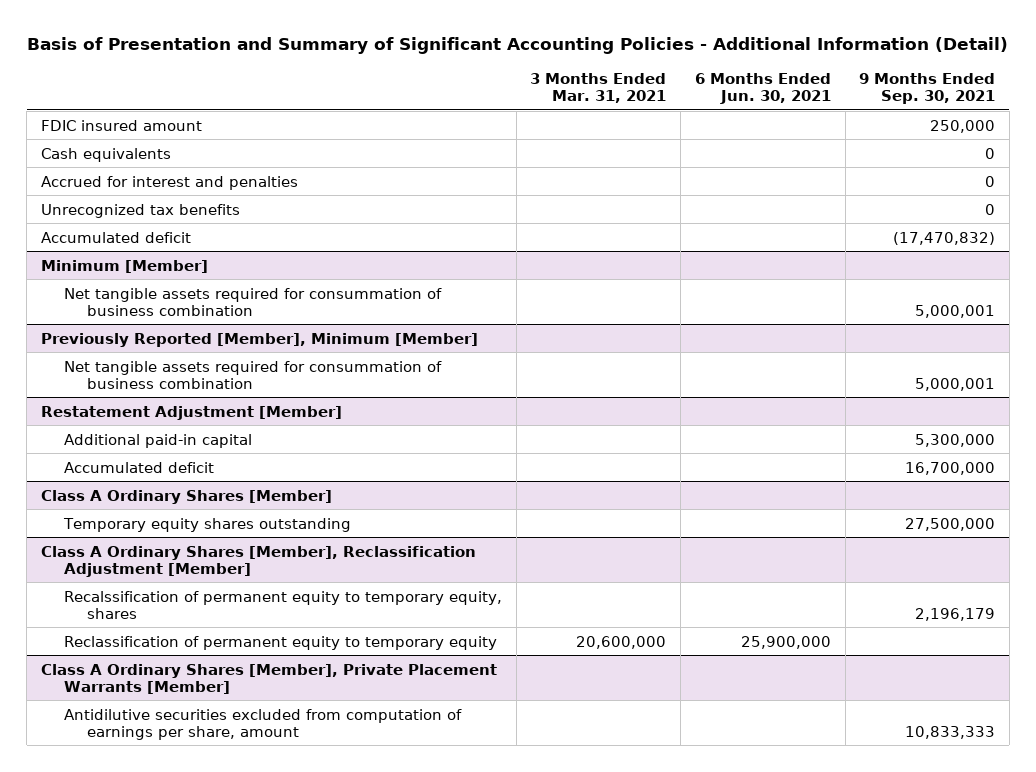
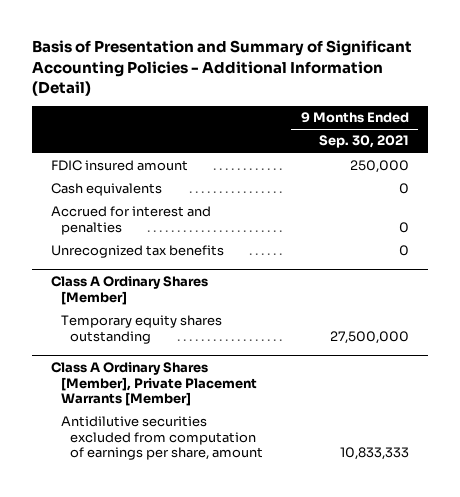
- | 3 Months Ended Mar. 31, 2021 | 6 Months Ended Jun. 30, 2021 | 9 Months Ended Sep. 30, 2021
+ | 9 Months Ended Sep. 30, 2021
- Accumulated deficit | | | (17,470,832)
- Minimum [Member]
- Net tangible assets required for consummation of business combination | | | 5,000,001
- Previously Reported [Member], Minimum [Member]
- Net tangible assets required for consummation of business combination | | | 5,000,001
- Restatement Adjustment [Member]
- Additional paid-in capital | | | 5,300,000
- Accumulated deficit | | | 16,700,000
- Class A Ordinary Shares [Member], Reclassification Adjustment [Member]
- Recalssification of permanent equity to temporary equity, shares | | | 2,196,179
- Reclassification of permanent equity to temporary equity | 20,600,000 | 25,900,000 |

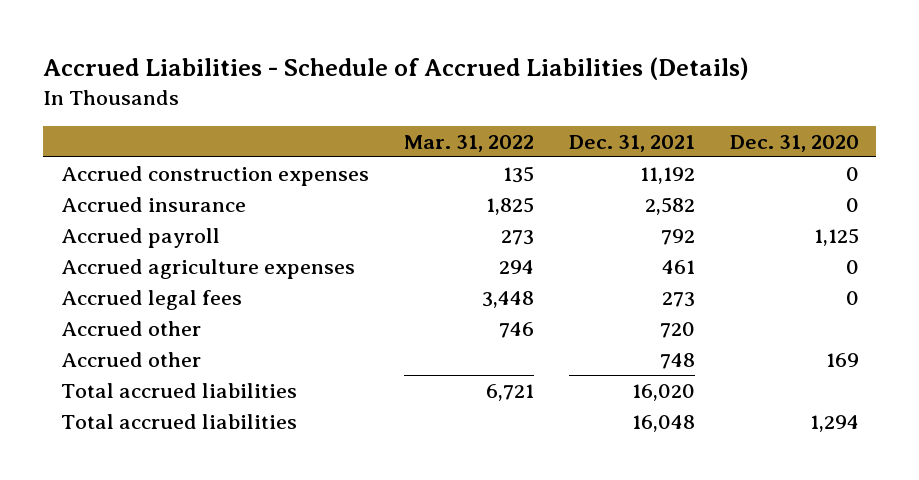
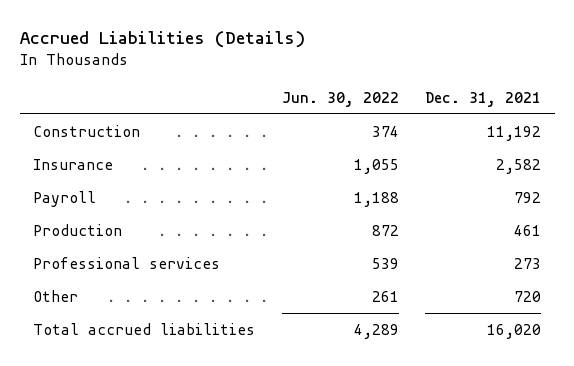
- Accrued Liabilities - Schedule of Accrued Liabilities (Details)
+ Accrued Liabilities (Details)
- | Mar. 31, 2022 | Dec. 31, 2021 | Dec. 31, 2020
+ | Jun. 30, 2022 | Dec. 31, 2021
- Accrued construction expenses | 135 | 11,192 | 0
- Accrued insurance | 1,825 | 2,582 | 0
- Accrued payroll | 273 | 792 | 1,125
- Accrued agriculture expenses | 294 | 461 | 0
- Accrued legal fees | 3,448 | 273 | 0
- Accrued other | 746 | 720 |
- Accrued other | | 748 | 169
+ Construction | 374 | 11,192
+ Insurance | 1,055 | 2,582
+ Payroll | 1,188 | 792
+ Production | 872 | 461
+ Professional services | 539 | 273
+ Other | 261 | 720
- Total accrued liabilities | | 16,048 | 1,294

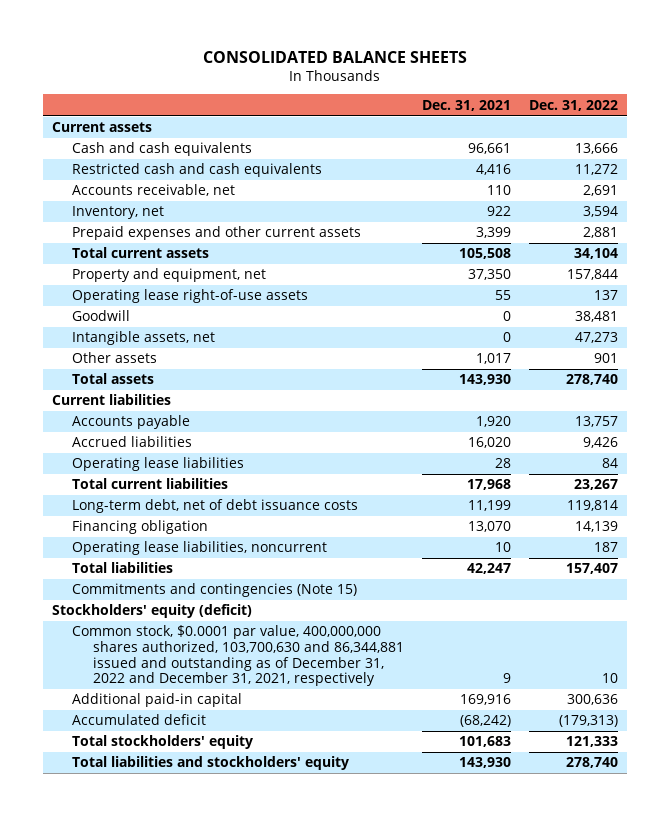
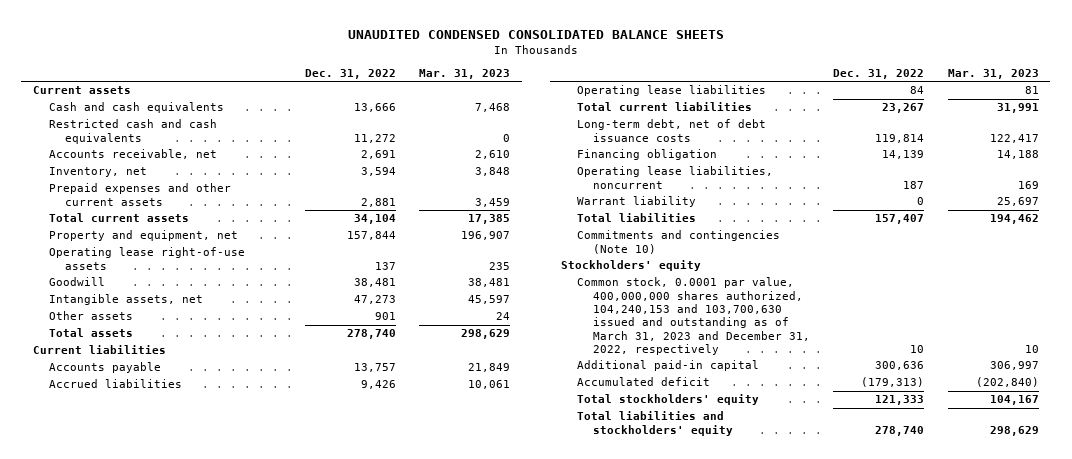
- CONSOLIDATED BALANCE SHEETS
+ UNAUDITED CONDENSED CONSOLIDATED BALANCE SHEETS
- | Dec. 31, 2021 | Dec. 31, 2022
+ | Dec. 31, 2022 | Mar. 31, 2023
+ Warrant liability | 0 | 25,697
- Commitments and contingencies (Note 15)
- Stockholders' equity (deficit)
- Common stock, $0.0001 par value, 400,000,000 shares authorized, 103,700,630 and 86,344,881 issued and outstanding as of December 31, 2022 and December 31, 2021, respectively | 9 | 10
+ Commitments and contingencies (Note 10)
+ Stockholders' equity
+ Common stock, 0.0001 par value, 400,000,000 shares authorized, 104,240,153 and 103,700,630 issued and outstanding as of March 31, 2023 and December 31, 2022, respectively | 10 | 10

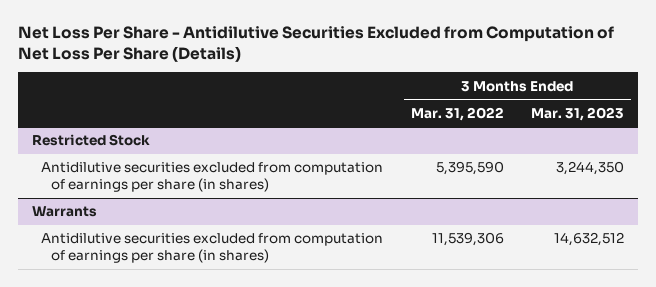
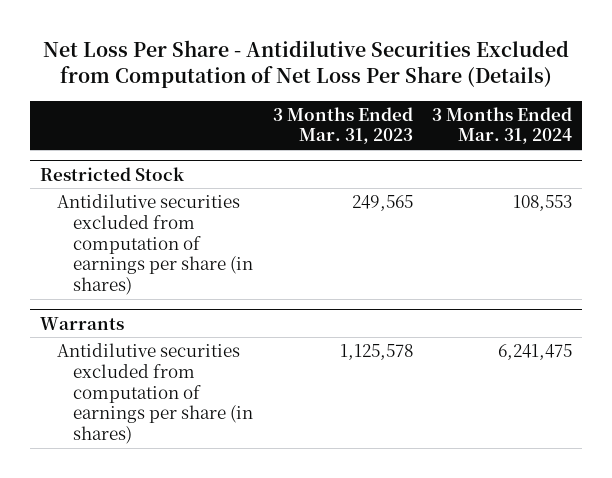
- | 3 Months Ended Mar. 31, 2022 | 3 Months Ended Mar. 31, 2023
+ | 3 Months Ended Mar. 31, 2023 | 3 Months Ended Mar. 31, 2024
@ Restricted Stock
- Antidilutive securities excluded from computation of earnings per share (in shares) | 5,395,590 | 3,244,350
+ Antidilutive securities excluded from computation of earnings per share (in shares) | 249,565 | 108,553
@ Warrants
- Antidilutive securities excluded from computation of earnings per share (in shares) | 11,539,306 | 14,632,512
+ Antidilutive securities excluded from computation of earnings per share (in shares) | 1,125,578 | 6,241,475

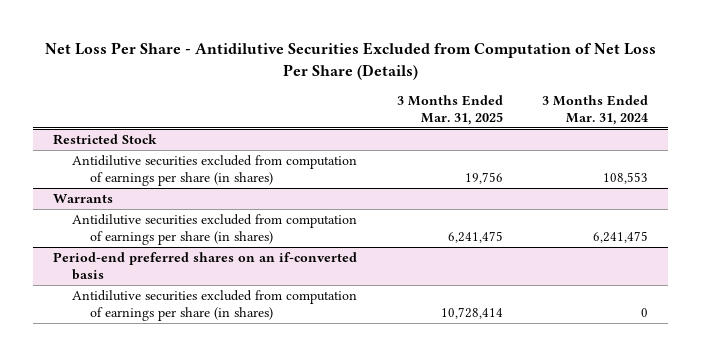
- | 3 Months Ended Mar. 31, 2023 | 3 Months Ended Mar. 31, 2024
+ | 3 Months Ended Mar. 31, 2025 | 3 Months Ended Mar. 31, 2024
+ Period-end preferred shares on an if-converted basis
+ Antidilutive securities excluded from computation of earnings per share (in shares) | 10,728,414 | 0

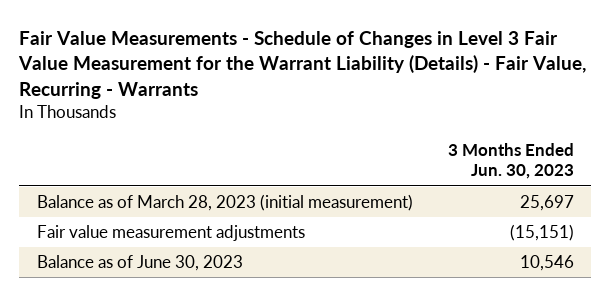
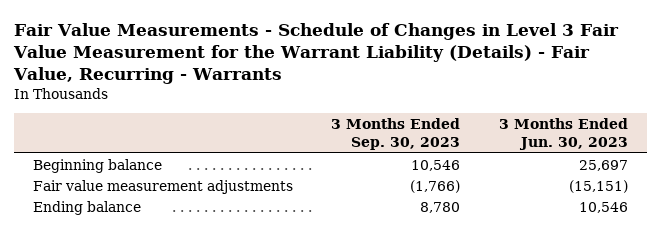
- | 3 Months Ended Jun. 30, 2023
+ | 3 Months Ended Sep. 30, 2023 | 3 Months Ended Jun. 30, 2023
- Balance as of March 28, 2023 (initial measurement) | 25,697
+ Beginning balance | 10,546 | 25,697
- Balance as of June 30, 2023 | 10,546
+ Ending balance | 8,780 | 10,546

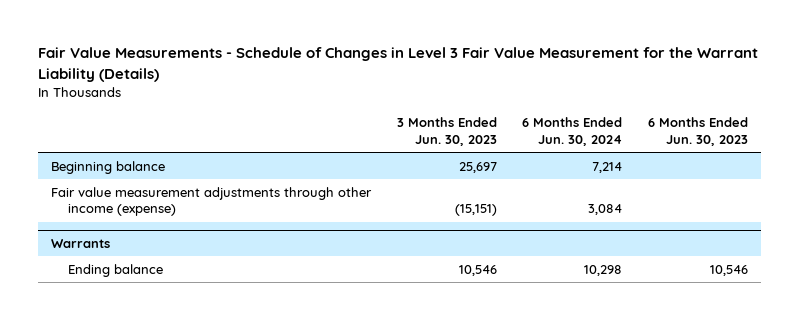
- Fair Value Measurements - Schedule of Changes in Level 3 Fair Value Measurement for the Warrant Liability (Details) - Fair Value, Recurring - Warrants
+ Fair Value Measurements - Schedule of Changes in Level 3 Fair Value Measurement for the Warrant Liability (Details)
- | 3 Months Ended Sep. 30, 2023 | 3 Months Ended Jun. 30, 2023
+ | 3 Months Ended Jun. 30, 2023 | 6 Months Ended Jun. 30, 2024 | 6 Months Ended Jun. 30, 2023
- Fair value measurement adjustments | (1,766) | (15,151)
+ Fair value measurement adjustments through other income (expense) | (15,151) | 3,084 |
+ Warrants

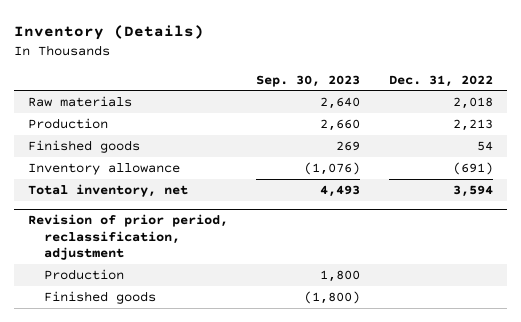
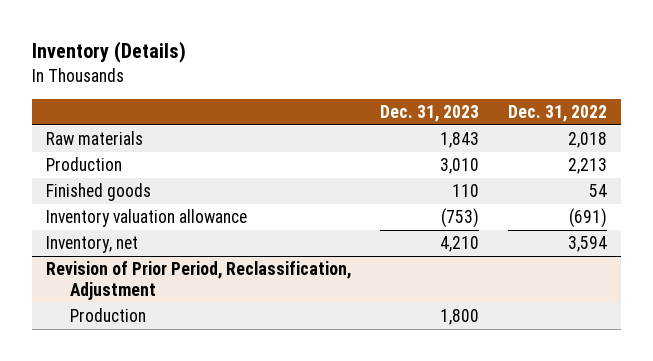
- | Sep. 30, 2023 | Dec. 31, 2022
+ | Dec. 31, 2023 | Dec. 31, 2022
- Inventory allowance | (1,076) | (691)
- Total inventory, net | 4,493 | 3,594
- Revision of prior period, reclassification, adjustment
+ Inventory valuation allowance | (753) | (691)
+ Inventory, net | 4,210 | 3,594
+ Revision of Prior Period, Reclassification, Adjustment
- Finished goods | (1,800) |

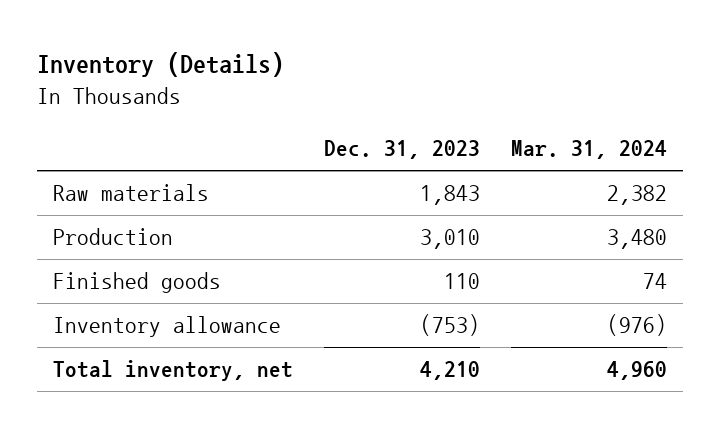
- | Dec. 31, 2023 | Dec. 31, 2022
+ | Dec. 31, 2023 | Mar. 31, 2024
- Inventory valuation allowance | (753) | (691)
- Inventory, net | 4,210 | 3,594
- Revision of Prior Period, Reclassification, Adjustment
- Production | 1,800 |
+ Inventory allowance | (753) | (976)
+ Total inventory, net | 4,210 | 4,960

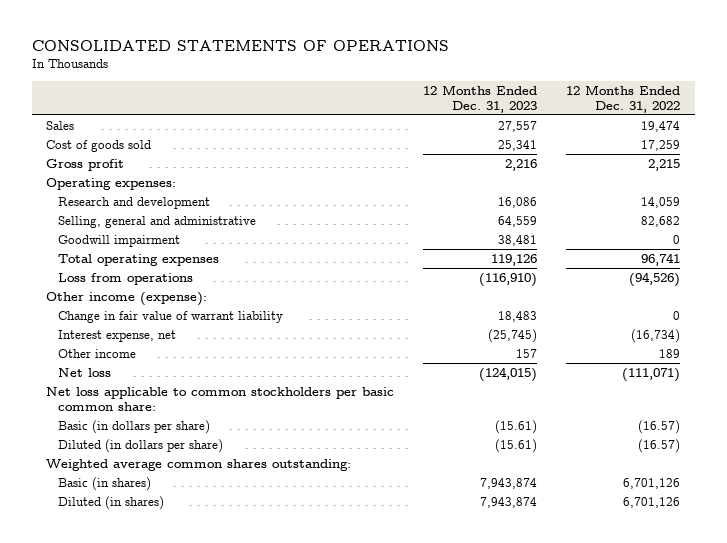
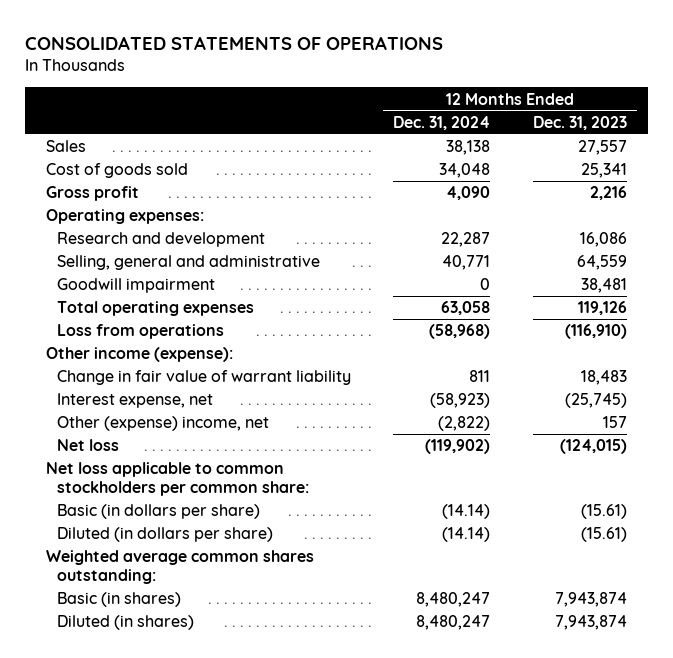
- | 12 Months Ended Dec. 31, 2023 | 12 Months Ended Dec. 31, 2022
+ | 12 Months Ended Dec. 31, 2024 | 12 Months Ended Dec. 31, 2023
- Other income | 157 | 189
+ Other (expense) income, net | (2,822) | 157
- Net loss applicable to common stockholders per basic common share:
+ Net loss applicable to common stockholders per common share:

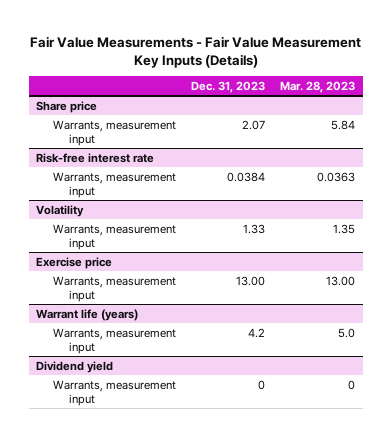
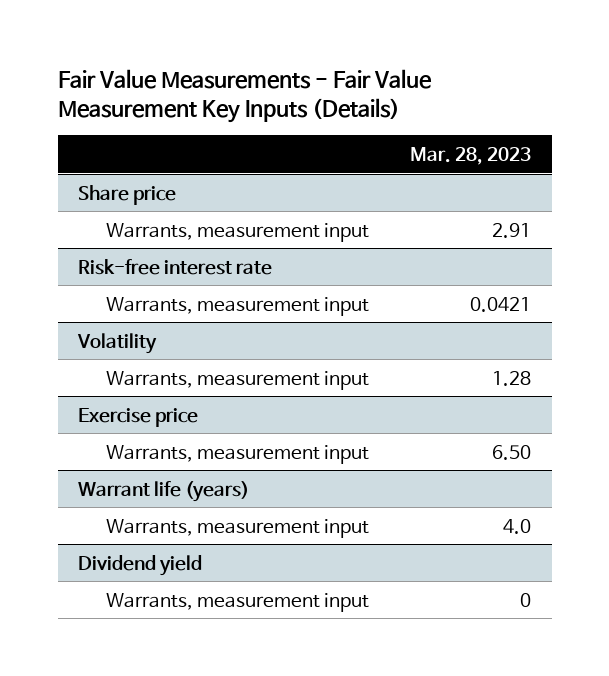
- | Dec. 31, 2023 | Mar. 28, 2023
+ | Mar. 28, 2023
@ Share price
- Warrants, measurement input | 2.07 | 5.84
+ Warrants, measurement input | 2.91
@ Risk-free interest rate
- Warrants, measurement input | 0.0384 | 0.0363
+ Warrants, measurement input | 0.0421
@ Volatility
- Warrants, measurement input | 1.33 | 1.35
+ Warrants, measurement input | 1.28
@ Exercise price
- Warrants, measurement input | 13.00 | 13.00
+ Warrants, measurement input | 6.50
@ Warrant life (years)
- Warrants, measurement input | 4.2 | 5.0
+ Warrants, measurement input | 4.0

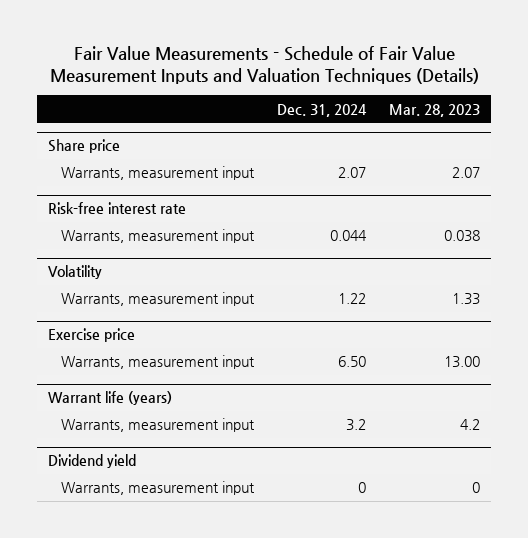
- Fair Value Measurements - Fair Value Measurement Key Inputs (Details)
+ Fair Value Measurements - Schedule of Fair Value Measurement Inputs and Valuation Techniques (Details)
- | Mar. 28, 2023
+ | Dec. 31, 2024 | Mar. 28, 2023
@ Share price
- Warrants, measurement input | 2.91
+ Warrants, measurement input | 2.07 | 2.07
@ Risk-free interest rate
- Warrants, measurement input | 0.0421
+ Warrants, measurement input | 0.044 | 0.038
@ Volatility
- Warrants, measurement input | 1.28
+ Warrants, measurement input | 1.22 | 1.33
@ Exercise price
- Warrants, measurement input | 6.50
+ Warrants, measurement input | 6.50 | 13.00
@ Warrant life (years)
- Warrants, measurement input | 4.0
+ Warrants, measurement input | 3.2 | 4.2

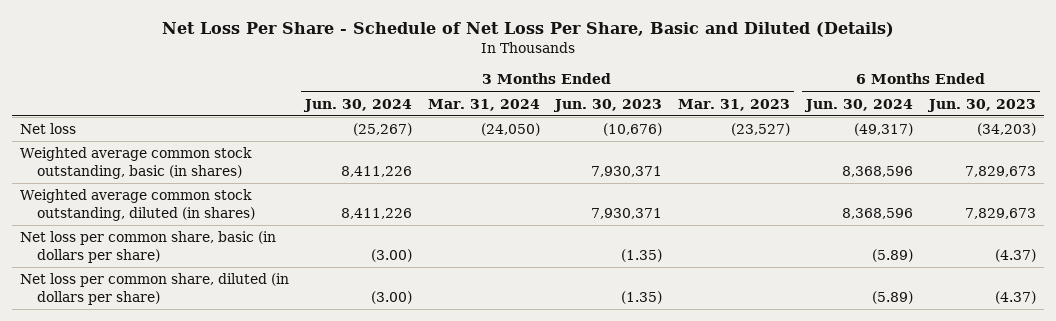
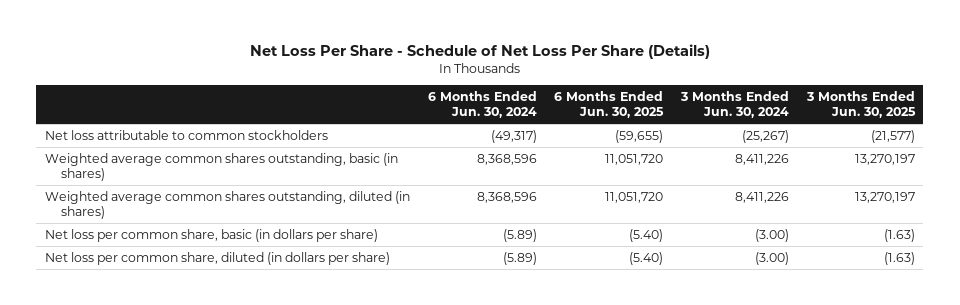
- Net Loss Per Share - Schedule of Net Loss Per Share, Basic and Diluted (Details)
+ Net Loss Per Share - Schedule of Net Loss Per Share (Details)
- | 3 Months Ended Jun. 30, 2024 | 3 Months Ended Mar. 31, 2024 | 3 Months Ended Jun. 30, 2023 | 3 Months Ended Mar. 31, 2023 | 6 Months Ended Jun. 30, 2024 | 6 Months Ended Jun. 30, 2023
+ | 6 Months Ended Jun. 30, 2024 | 6 Months Ended Jun. 30, 2025 | 3 Months Ended Jun. 30, 2024 | 3 Months Ended Jun. 30, 2025
- Net loss | (25,267) | (24,050) | (10,676) | (23,527) | (49,317) | (34,203)
- Weighted average common stock outstanding, basic (in shares) | 8,411,226 | | 7,930,371 | | 8,368,596 | 7,829,673
- Weighted average common stock outstanding, diluted (in shares) | 8,411,226 | | 7,930,371 | | 8,368,596 | 7,829,673
+ Net loss attributable to common stockholders | (49,317) | (59,655) | (25,267) | (21,577)
+ Weighted average common shares outstanding, basic (in shares) | 8,368,596 | 11,051,720 | 8,411,226 | 13,270,197
+ Weighted average common shares outstanding, diluted (in shares) | 8,368,596 | 11,051,720 | 8,411,226 | 13,270,197

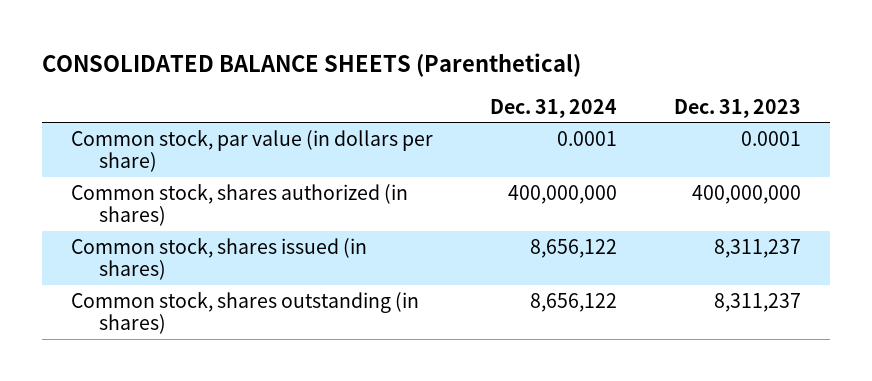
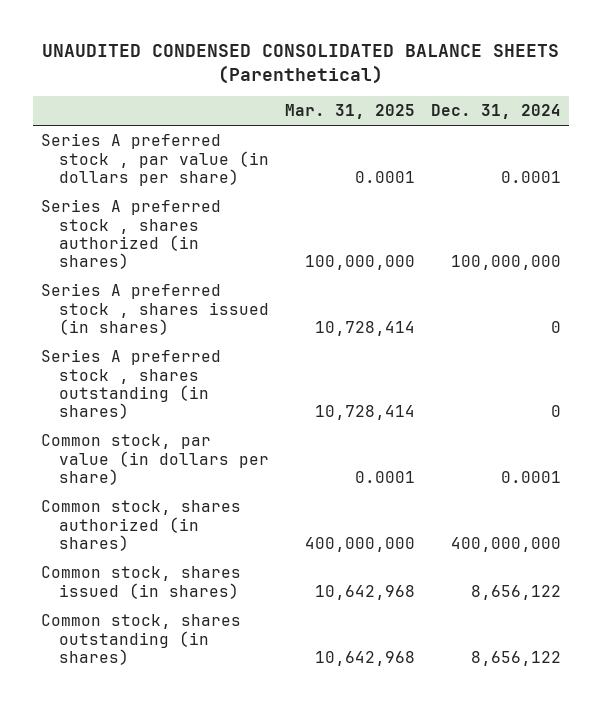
- CONSOLIDATED BALANCE SHEETS (Parenthetical)
+ UNAUDITED CONDENSED CONSOLIDATED BALANCE SHEETS (Parenthetical)
- | Dec. 31, 2024 | Dec. 31, 2023
+ | Mar. 31, 2025 | Dec. 31, 2024
+ Series A preferred stock , par value (in dollars per share) | 0.0001 | 0.0001
+ Series A preferred stock , shares authorized (in shares) | 100,000,000 | 100,000,000
+ Series A preferred stock , shares issued (in shares) | 10,728,414 | 0
+ Series A preferred stock , shares outstanding (in shares) | 10,728,414 | 0

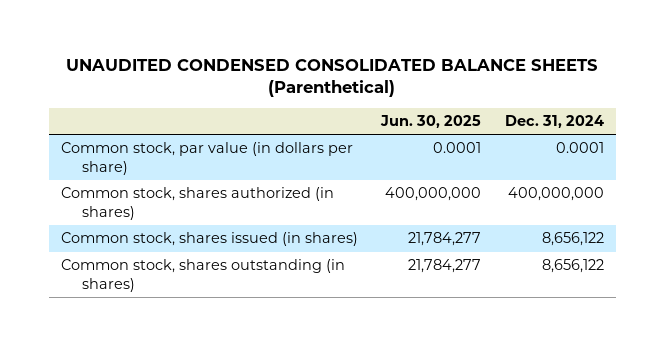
- | Mar. 31, 2025 | Dec. 31, 2024
+ | Jun. 30, 2025 | Dec. 31, 2024
- Series A preferred stock , par value (in dollars per share) | 0.0001 | 0.0001
- Series A preferred stock , shares authorized (in shares) | 100,000,000 | 100,000,000
- Series A preferred stock , shares issued (in shares) | 10,728,414 | 0
- Series A preferred stock , shares outstanding (in shares) | 10,728,414 | 0

